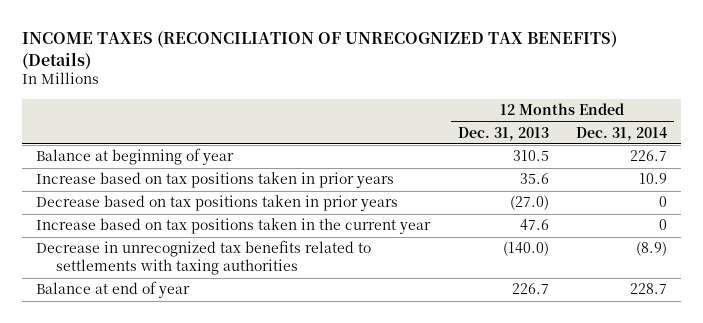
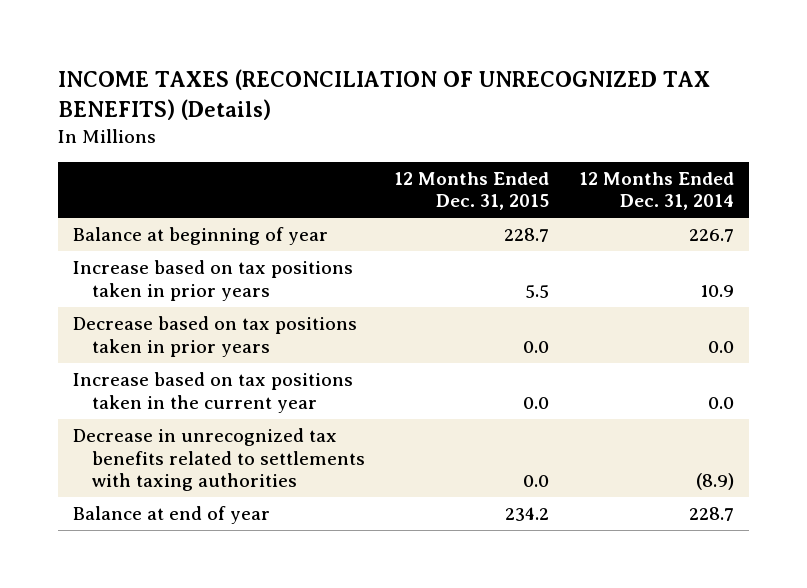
- | 12 Months Ended Dec. 31, 2013 | 12 Months Ended Dec. 31, 2014
+ | 12 Months Ended Dec. 31, 2015 | 12 Months Ended Dec. 31, 2014
- Decrease based on tax positions taken in prior years | (27.0) | 0
- Increase based on tax positions taken in the current year | 47.6 | 0
+ Decrease based on tax positions taken in prior years | 0.0 | 0.0
+ Increase based on tax positions taken in the current year | 0.0 | 0.0

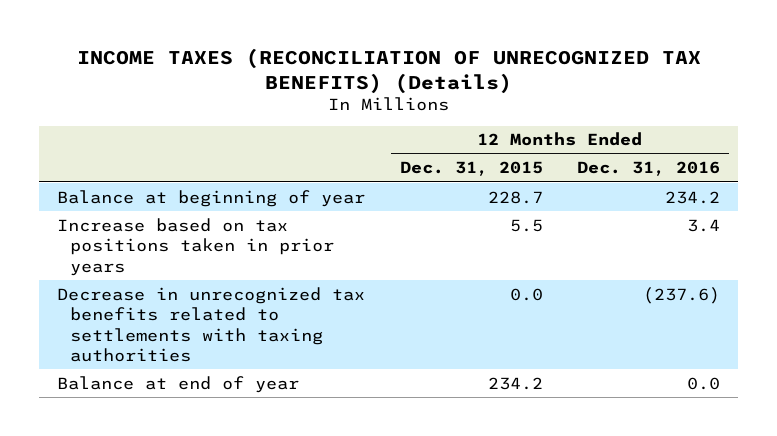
- | 12 Months Ended Dec. 31, 2015 | 12 Months Ended Dec. 31, 2014
+ | 12 Months Ended Dec. 31, 2015 | 12 Months Ended Dec. 31, 2016
- Decrease based on tax positions taken in prior years | 0.0 | 0.0
- Increase based on tax positions taken in the current year | 0.0 | 0.0

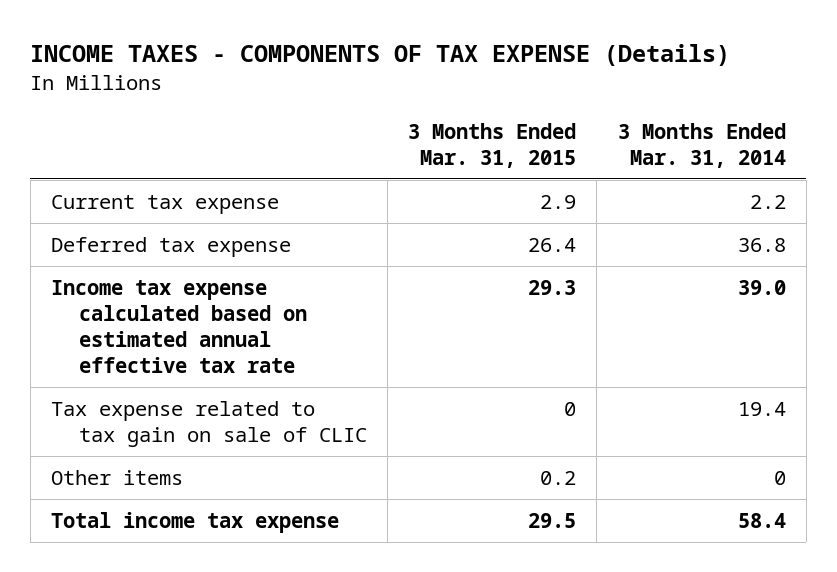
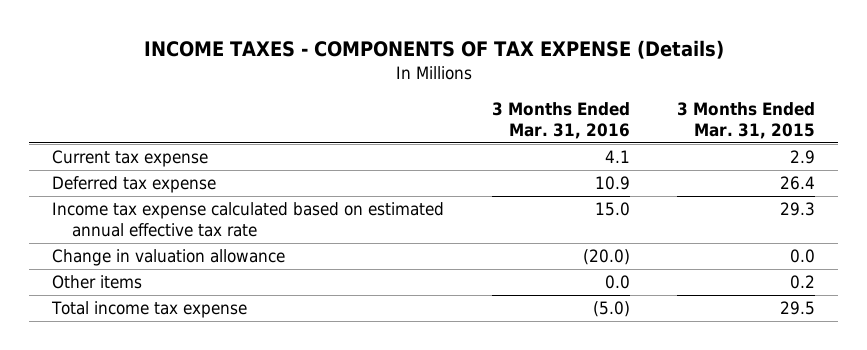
- | 3 Months Ended Mar. 31, 2015 | 3 Months Ended Mar. 31, 2014
+ | 3 Months Ended Mar. 31, 2016 | 3 Months Ended Mar. 31, 2015
- Tax expense related to tax gain on sale of CLIC | 0 | 19.4
+ Change in valuation allowance | (20.0) | 0.0

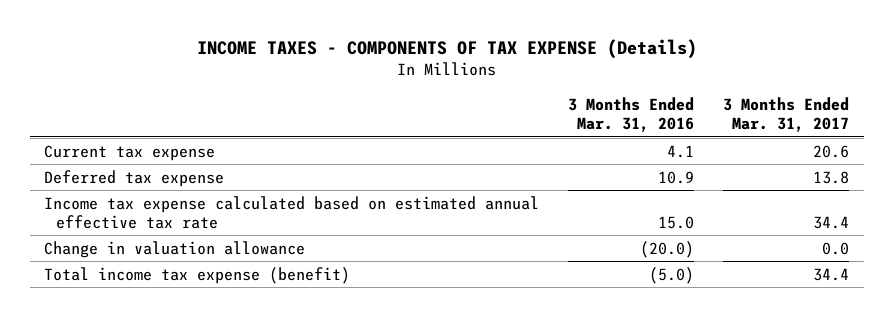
- | 3 Months Ended Mar. 31, 2016 | 3 Months Ended Mar. 31, 2015
+ | 3 Months Ended Mar. 31, 2016 | 3 Months Ended Mar. 31, 2017
- Other items | 0.0 | 0.2
- Total income tax expense | (5.0) | 29.5
+ Total income tax expense (benefit) | (5.0) | 34.4

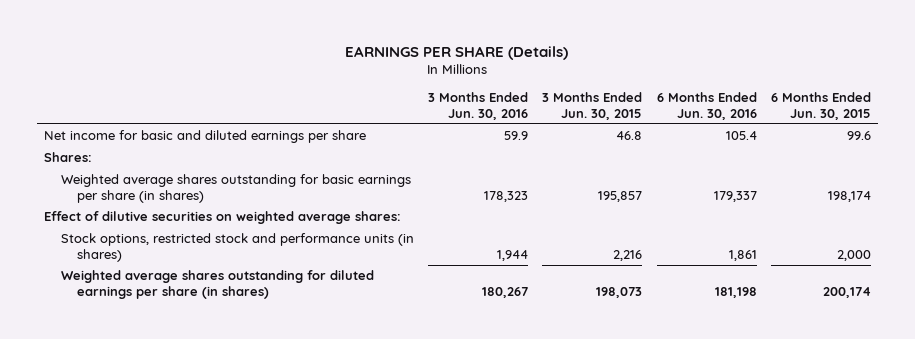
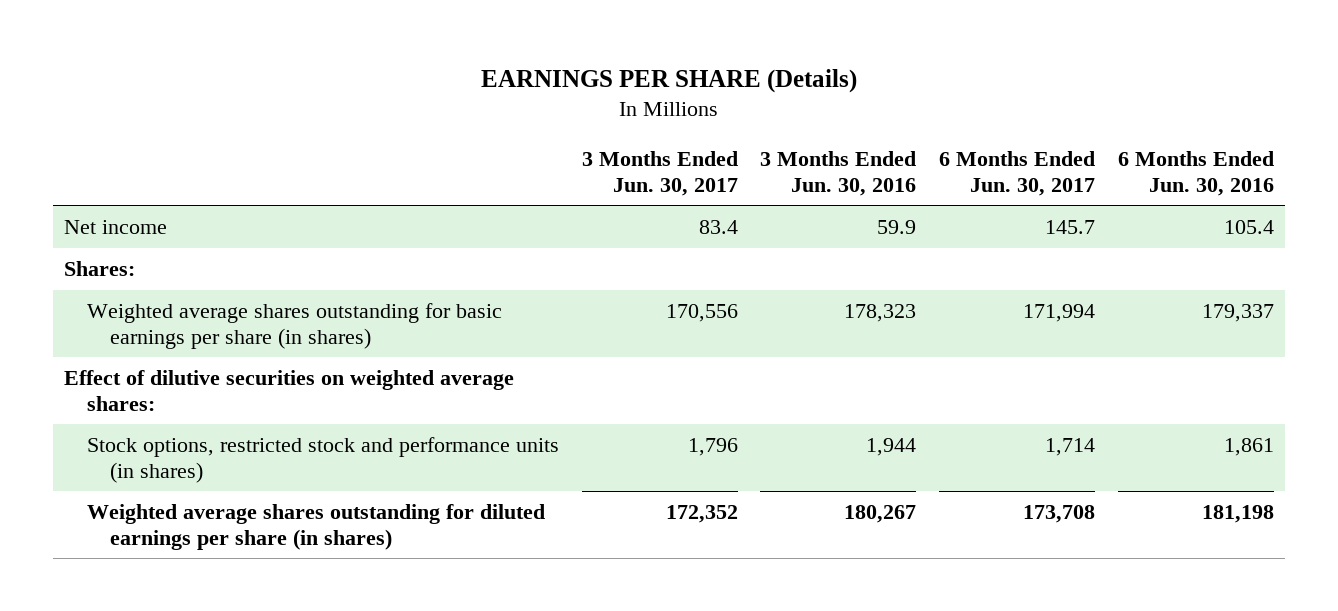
- | 3 Months Ended Jun. 30, 2016 | 3 Months Ended Jun. 30, 2015 | 6 Months Ended Jun. 30, 2016 | 6 Months Ended Jun. 30, 2015
+ | 3 Months Ended Jun. 30, 2017 | 3 Months Ended Jun. 30, 2016 | 6 Months Ended Jun. 30, 2017 | 6 Months Ended Jun. 30, 2016
- Net income for basic and diluted earnings per share | 59.9 | 46.8 | 105.4 | 99.6
+ Net income | 83.4 | 59.9 | 145.7 | 105.4

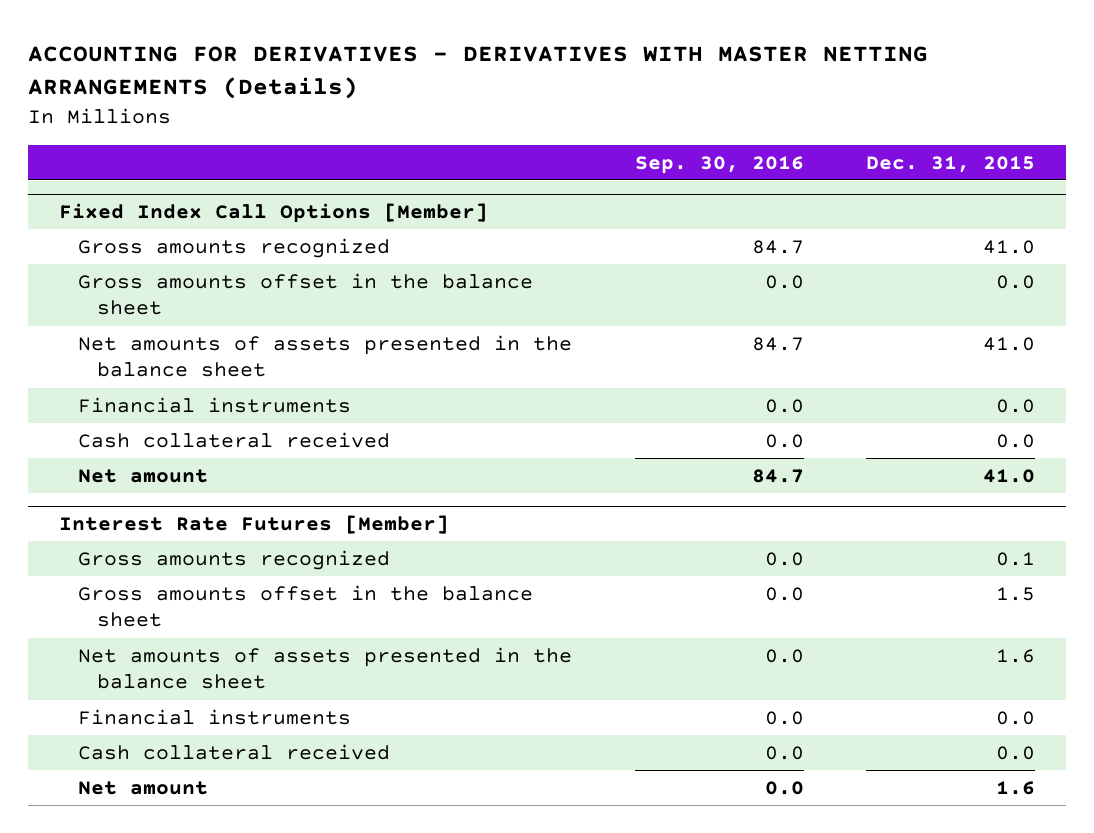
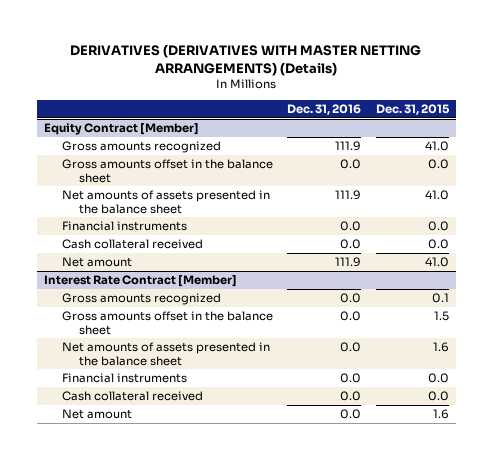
- ACCOUNTING FOR DERIVATIVES - DERIVATIVES WITH MASTER NETTING ARRANGEMENTS (Details)
+ DERIVATIVES (DERIVATIVES WITH MASTER NETTING ARRANGEMENTS) (Details)
- | Sep. 30, 2016 | Dec. 31, 2015
+ | Dec. 31, 2016 | Dec. 31, 2015
- Fixed Index Call Options [Member]
+ Equity Contract [Member]
- Interest Rate Futures [Member]
+ Interest Rate Contract [Member]

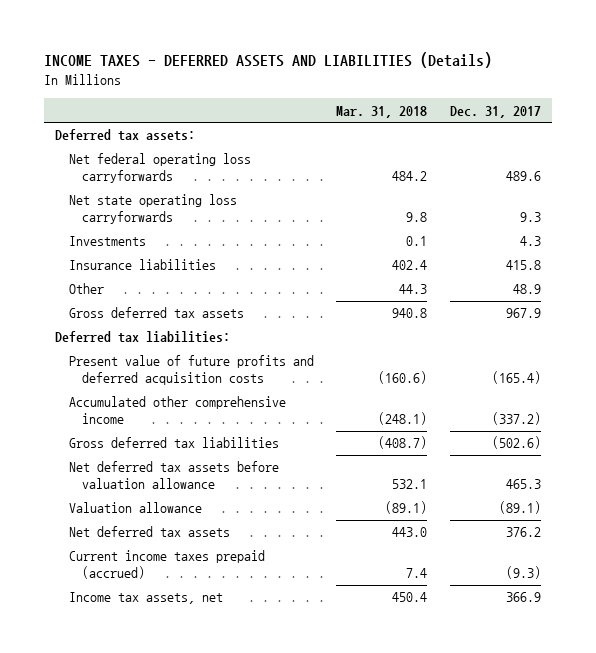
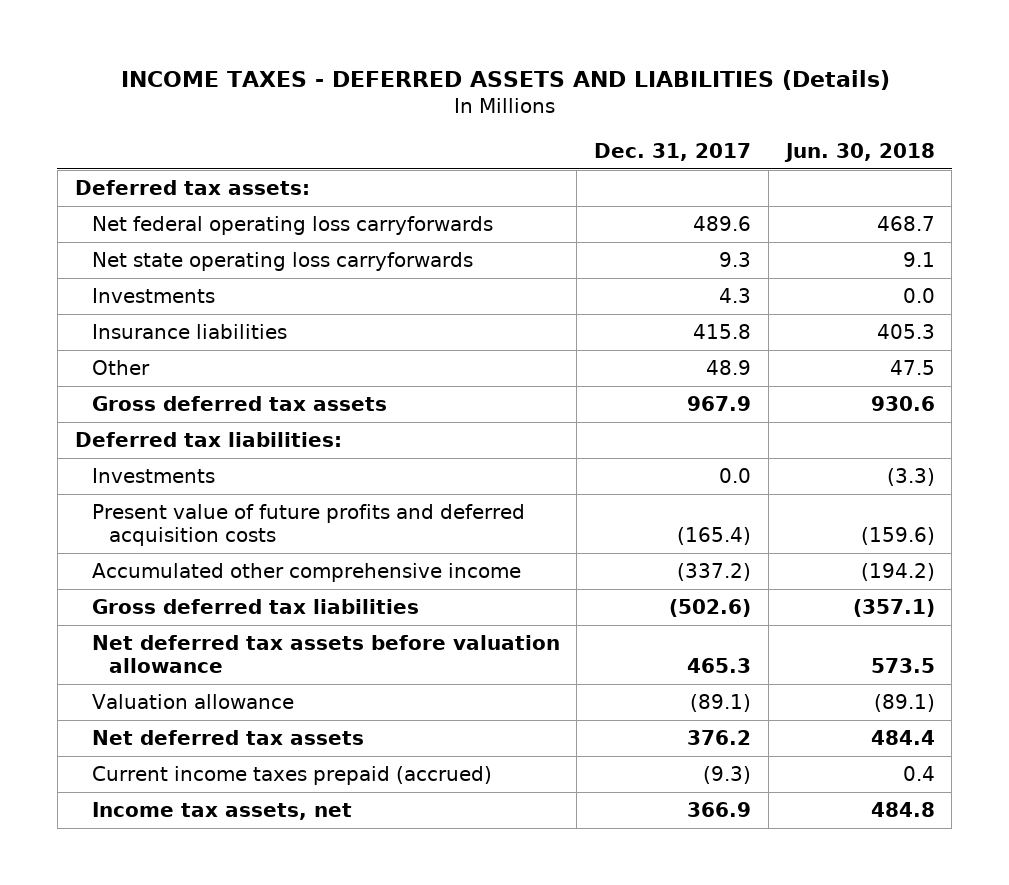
- | Mar. 31, 2018 | Dec. 31, 2017
+ | Dec. 31, 2017 | Jun. 30, 2018
+ Investments | 0.0 | (3.3)

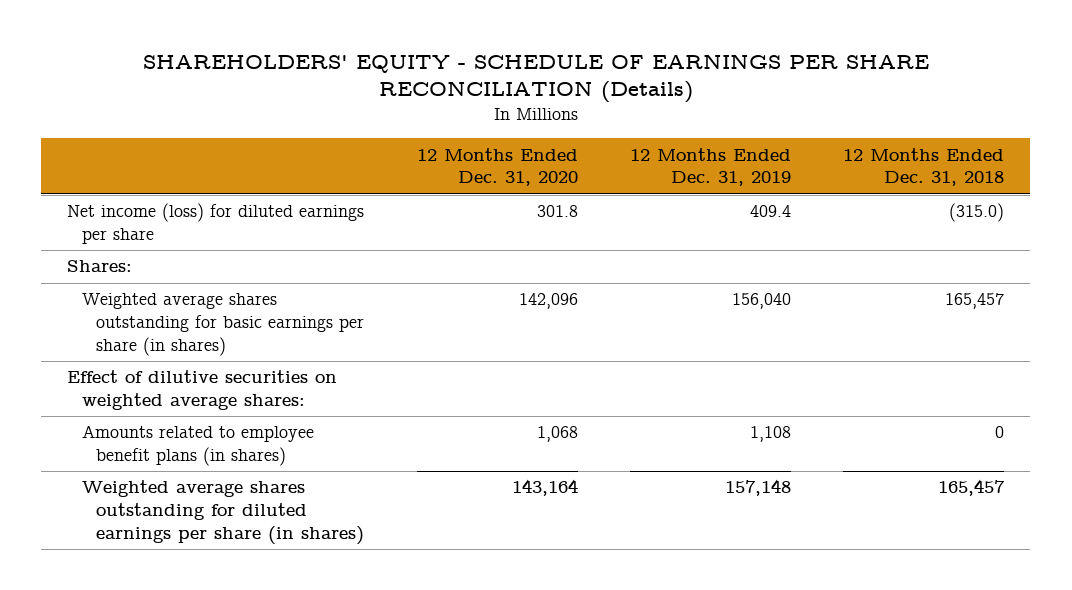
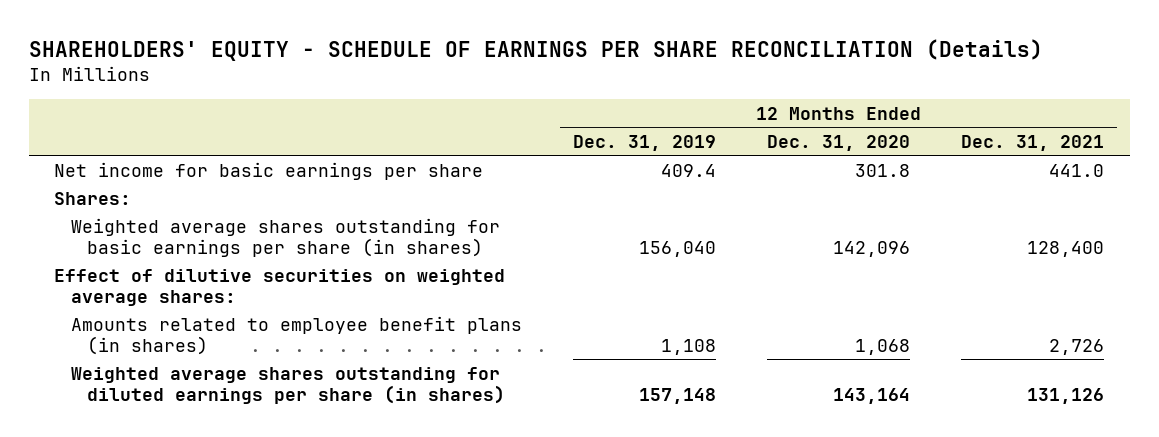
- | 12 Months Ended Dec. 31, 2020 | 12 Months Ended Dec. 31, 2019 | 12 Months Ended Dec. 31, 2018
+ | 12 Months Ended Dec. 31, 2019 | 12 Months Ended Dec. 31, 2020 | 12 Months Ended Dec. 31, 2021
- Net income (loss) for diluted earnings per share | 301.8 | 409.4 | (315.0)
+ Net income for basic earnings per share | 409.4 | 301.8 | 441.0

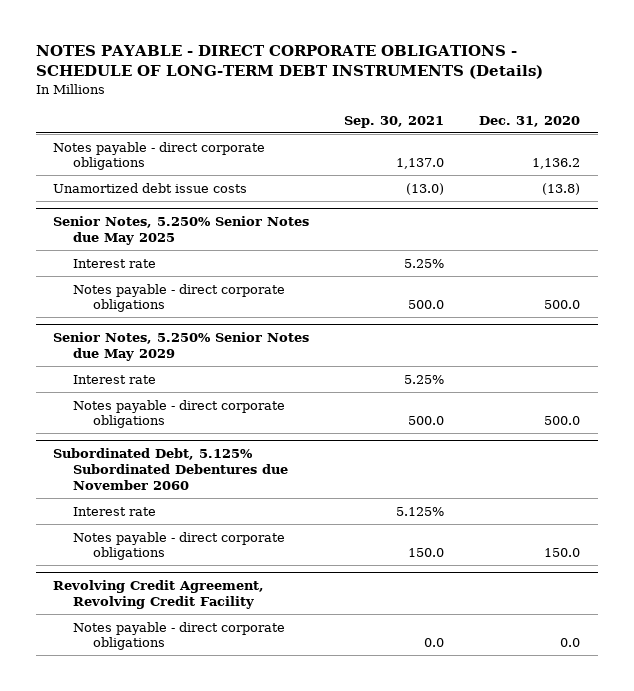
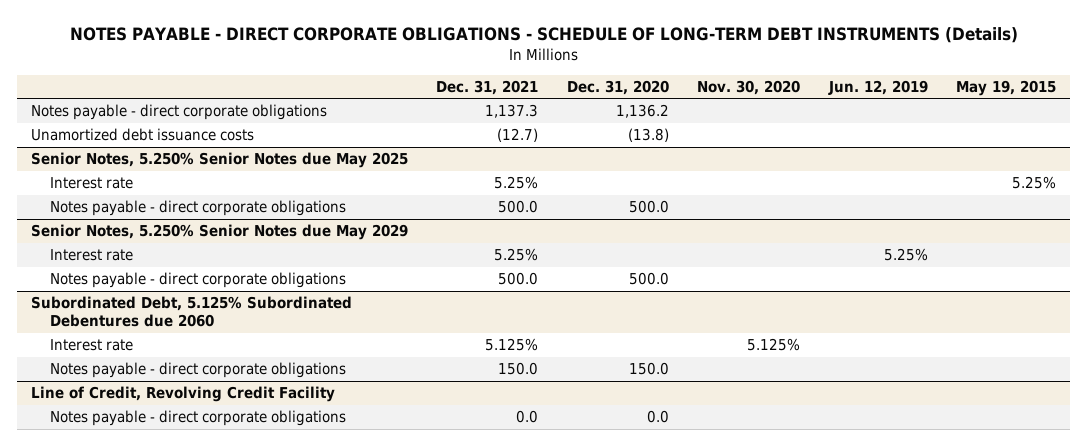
- | Sep. 30, 2021 | Dec. 31, 2020
+ | Dec. 31, 2021 | Dec. 31, 2020 | Nov. 30, 2020 | Jun. 12, 2019 | May 19, 2015
- Unamortized debt issue costs | (13.0) | (13.8)
+ Unamortized debt issuance costs | (12.7) | (13.8) | | |
- Subordinated Debt, 5.125% Subordinated Debentures due November 2060
+ Subordinated Debt, 5.125% Subordinated Debentures due 2060
- Revolving Credit Agreement, Revolving Credit Facility
+ Line of Credit, Revolving Credit Facility

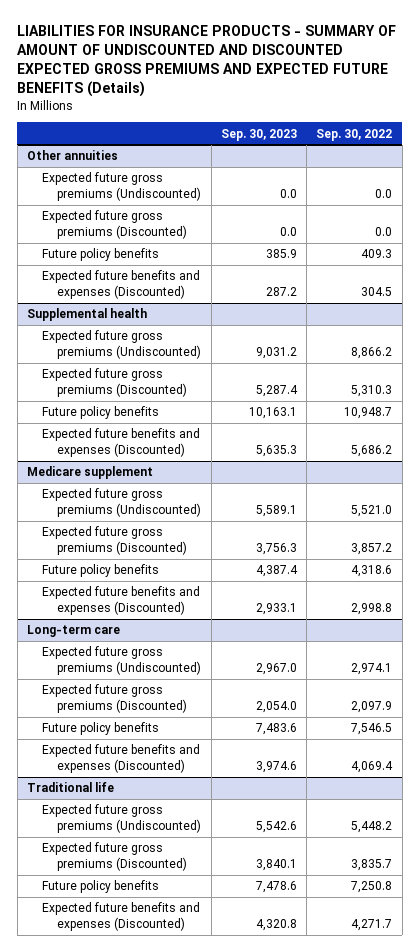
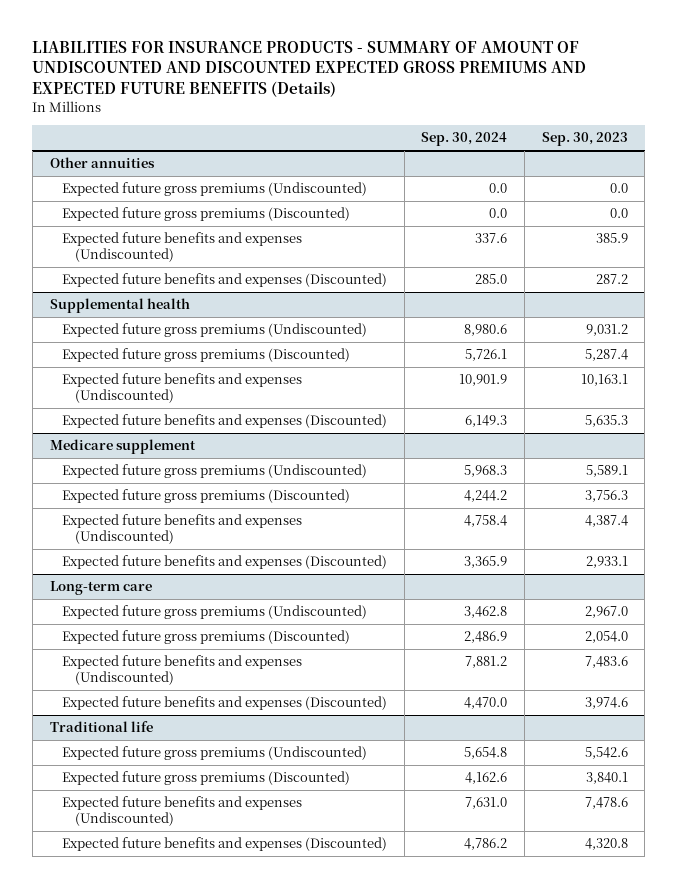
- | Sep. 30, 2023 | Sep. 30, 2022
+ | Sep. 30, 2024 | Sep. 30, 2023
@ Other annuities
- Future policy benefits | 385.9 | 409.3
+ Expected future benefits and expenses (Undiscounted) | 337.6 | 385.9
@ Supplemental health
- Future policy benefits | 10,163.1 | 10,948.7
+ Expected future benefits and expenses (Undiscounted) | 10,901.9 | 10,163.1
@ Medicare supplement
- Future policy benefits | 4,387.4 | 4,318.6
+ Expected future benefits and expenses (Undiscounted) | 4,758.4 | 4,387.4
@ Long-term care
- Future policy benefits | 7,483.6 | 7,546.5
+ Expected future benefits and expenses (Undiscounted) | 7,881.2 | 7,483.6
@ Traditional life
- Future policy benefits | 7,478.6 | 7,250.8
+ Expected future benefits and expenses (Undiscounted) | 7,631.0 | 7,478.6

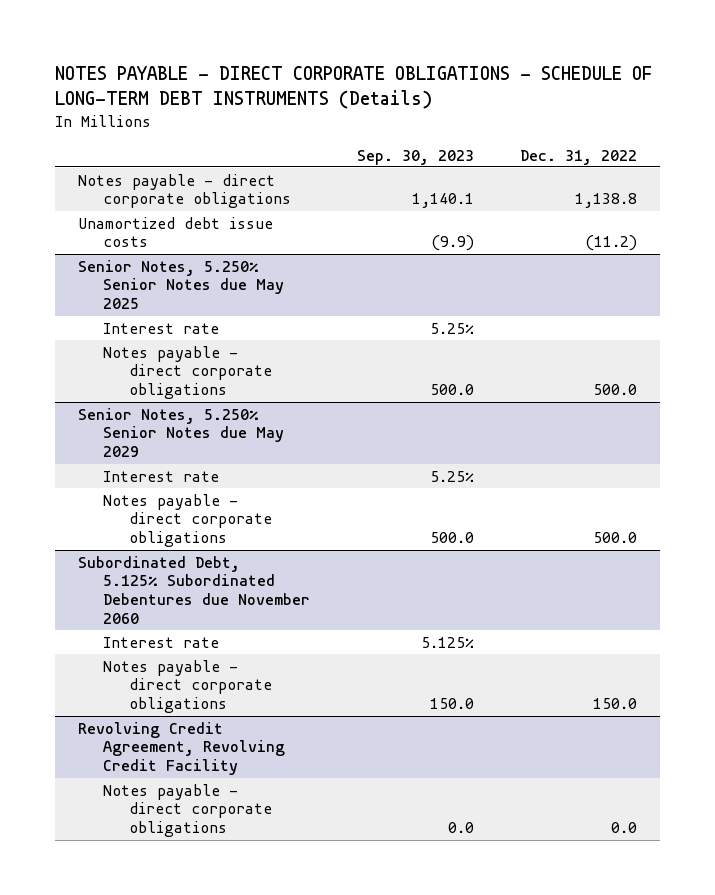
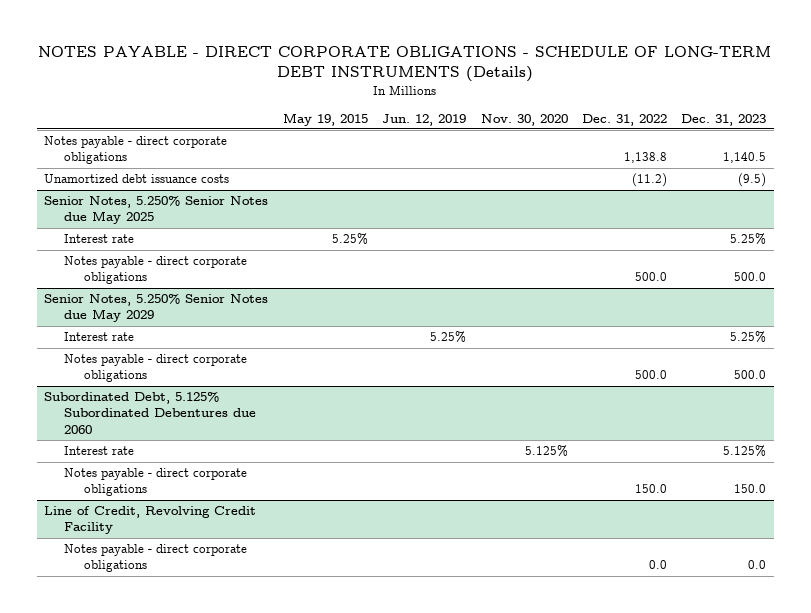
- | Sep. 30, 2023 | Dec. 31, 2022
+ | May 19, 2015 | Jun. 12, 2019 | Nov. 30, 2020 | Dec. 31, 2022 | Dec. 31, 2023
- Unamortized debt issue costs | (9.9) | (11.2)
+ Unamortized debt issuance costs | | | | (11.2) | (9.5)
- Subordinated Debt, 5.125% Subordinated Debentures due November 2060
+ Subordinated Debt, 5.125% Subordinated Debentures due 2060
- Revolving Credit Agreement, Revolving Credit Facility
+ Line of Credit, Revolving Credit Facility

